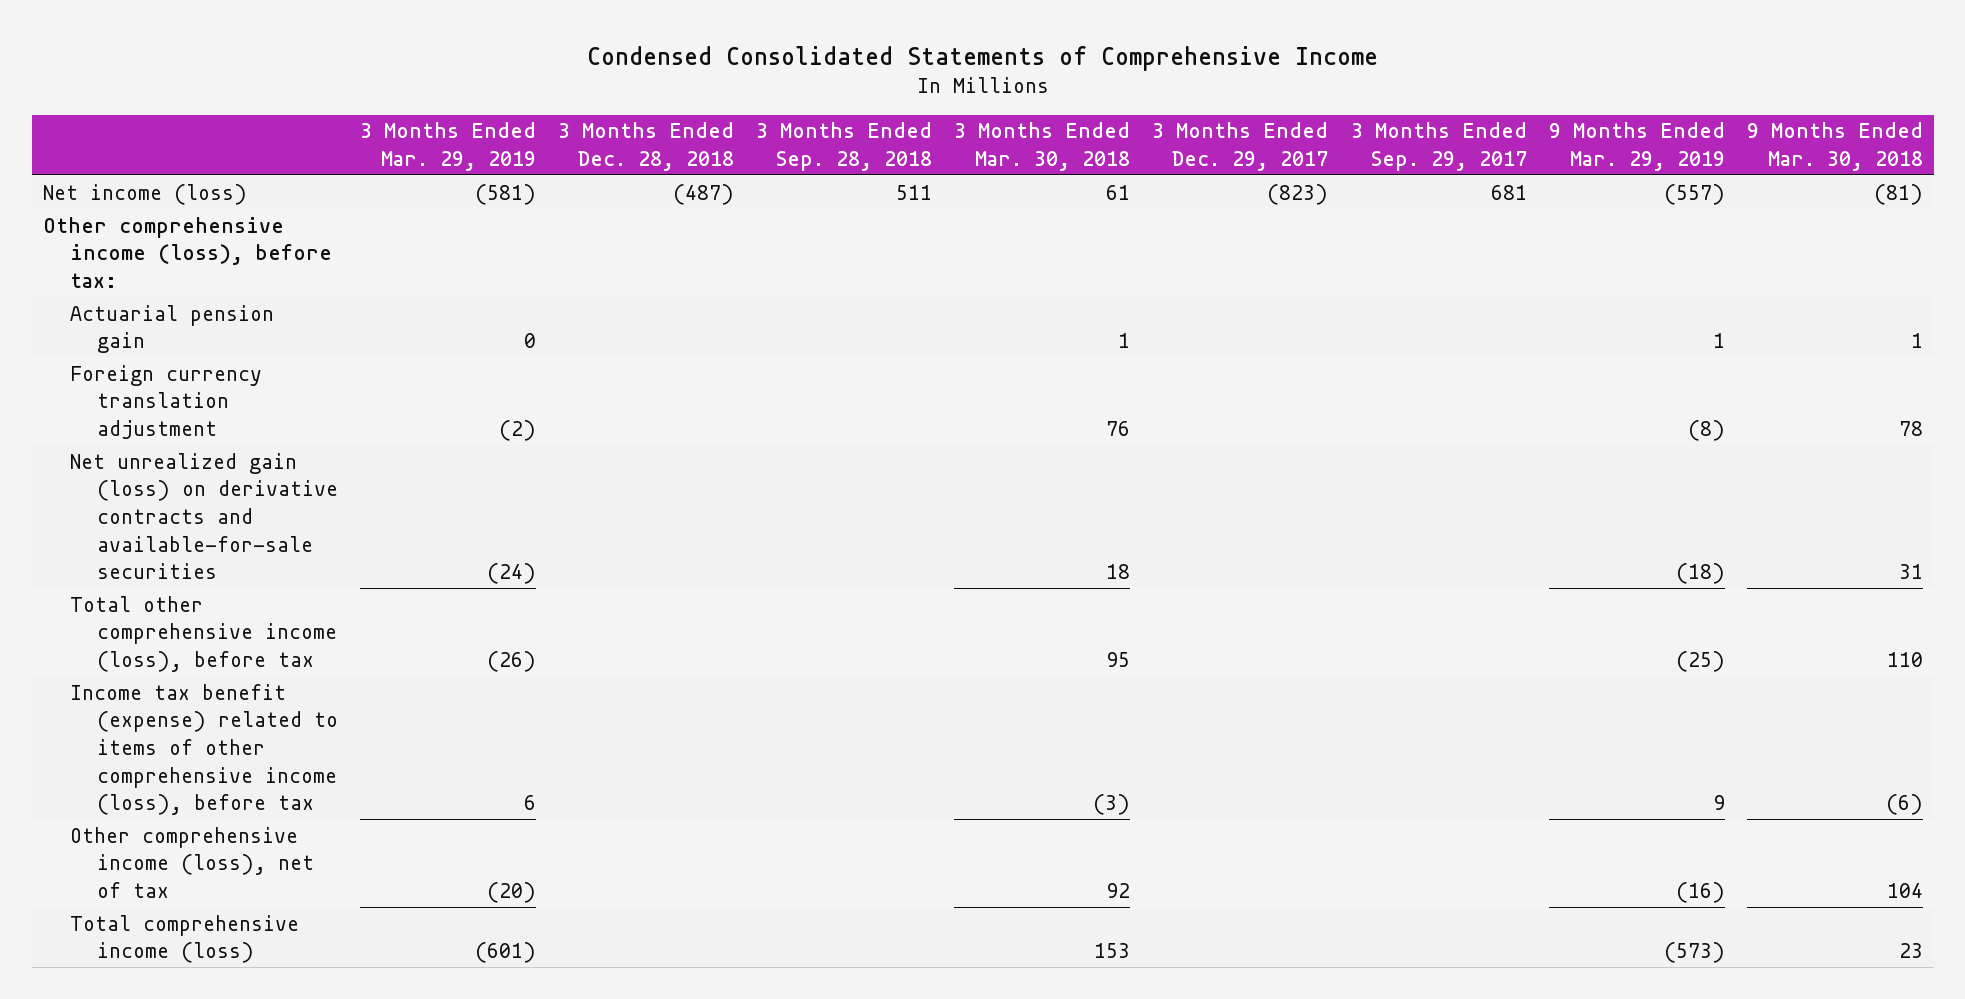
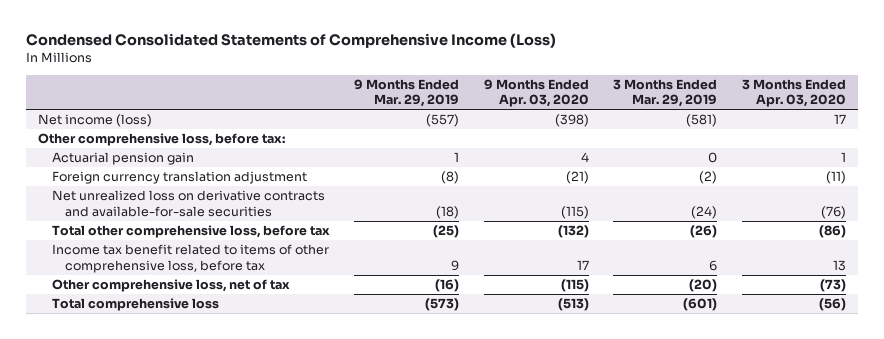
- Condensed Consolidated Statements of Comprehensive Income
+ Condensed Consolidated Statements of Comprehensive Income (Loss)
- | 3 Months Ended Mar. 29, 2019 | 3 Months Ended Dec. 28, 2018 | 3 Months Ended Sep. 28, 2018 | 3 Months Ended Mar. 30, 2018 | 3 Months Ended Dec. 29, 2017 | 3 Months Ended Sep. 29, 2017 | 9 Months Ended Mar. 29, 2019 | 9 Months Ended Mar. 30, 2018
+ | 9 Months Ended Mar. 29, 2019 | 9 Months Ended Apr. 03, 2020 | 3 Months Ended Mar. 29, 2019 | 3 Months Ended Apr. 03, 2020
- Other comprehensive income (loss), before tax:
+ Other comprehensive loss, before tax:
- Net unrealized gain (loss) on derivative contracts and available-for-sale securities | (24) | | | 18 | | | (18) | 31
- Total other comprehensive income (loss), before tax | (26) | | | 95 | | | (25) | 110
- Income tax benefit (expense) related to items of other comprehensive income (loss), before tax | 6 | | | (3) | | | 9 | (6)
- Other comprehensive income (loss), net of tax | (20) | | | 92 | | | (16) | 104
- Total comprehensive income (loss) | (601) | | | 153 | | | (573) | 23
+ Net unrealized loss on derivative contracts and available-for-sale securities | (18) | (115) | (24) | (76)
+ Total other comprehensive loss, before tax | (25) | (132) | (26) | (86)
+ Income tax benefit related to items of other comprehensive loss, before tax | 9 | 17 | 6 | 13
+ Other comprehensive loss, net of tax | (16) | (115) | (20) | (73)
+ Total comprehensive loss | (573) | (513) | (601) | (56)

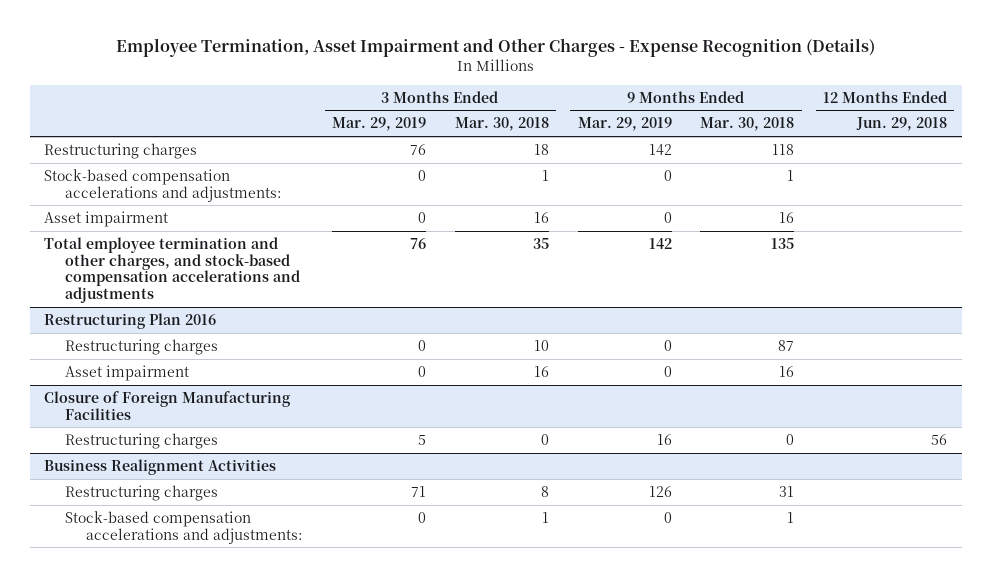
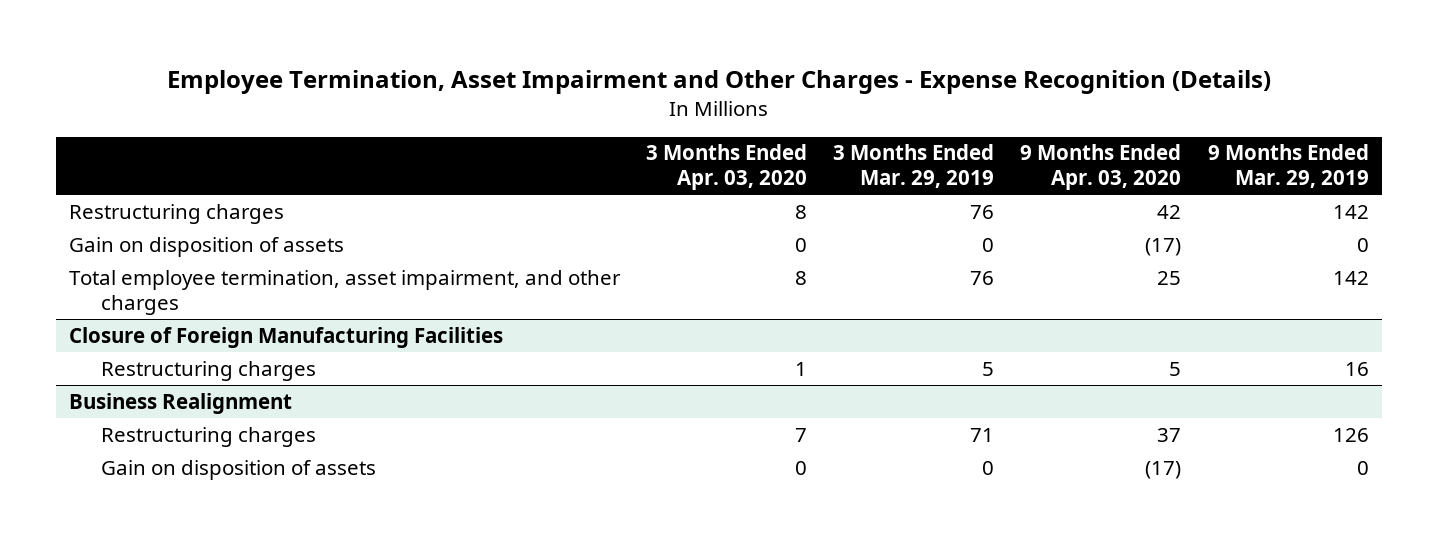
- | 3 Months Ended Mar. 29, 2019 | 3 Months Ended Mar. 30, 2018 | 9 Months Ended Mar. 29, 2019 | 9 Months Ended Mar. 30, 2018 | 12 Months Ended Jun. 29, 2018
+ | 3 Months Ended Apr. 03, 2020 | 3 Months Ended Mar. 29, 2019 | 9 Months Ended Apr. 03, 2020 | 9 Months Ended Mar. 29, 2019
- Stock-based compensation accelerations and adjustments: | 0 | 1 | 0 | 1 |
- Asset impairment | 0 | 16 | 0 | 16 |
- Total employee termination and other charges, and stock-based compensation accelerations and adjustments | 76 | 35 | 142 | 135 |
- Restructuring Plan 2016
- Restructuring charges | 0 | 10 | 0 | 87 |
- Asset impairment | 0 | 16 | 0 | 16 |
+ Gain on disposition of assets | 0 | 0 | (17) | 0
+ Total employee termination, asset impairment, and other charges | 8 | 76 | 25 | 142
- Business Realignment Activities
+ Business Realignment
- Stock-based compensation accelerations and adjustments: | 0 | 1 | 0 | 1 |
+ Gain on disposition of assets | 0 | 0 | (17) | 0

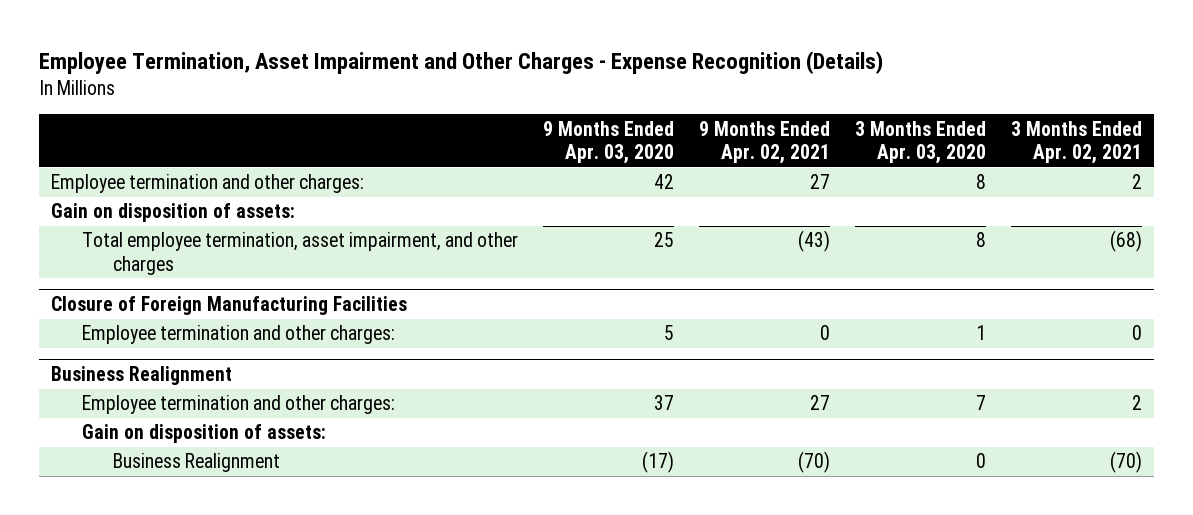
- | 3 Months Ended Apr. 03, 2020 | 3 Months Ended Mar. 29, 2019 | 9 Months Ended Apr. 03, 2020 | 9 Months Ended Mar. 29, 2019
+ | 9 Months Ended Apr. 03, 2020 | 9 Months Ended Apr. 02, 2021 | 3 Months Ended Apr. 03, 2020 | 3 Months Ended Apr. 02, 2021
- Restructuring charges | 8 | 76 | 42 | 142
- Gain on disposition of assets | 0 | 0 | (17) | 0
+ Employee termination and other charges: | 42 | 27 | 8 | 2
+ Gain on disposition of assets:
@ Closure of Foreign Manufacturing Facilities
- Restructuring charges | 1 | 5 | 5 | 16
+ Employee termination and other charges: | 5 | 0 | 1 | 0
@ Business Realignment
- Restructuring charges | 7 | 71 | 37 | 126
- Gain on disposition of assets | 0 | 0 | (17) | 0
+ Employee termination and other charges: | 37 | 27 | 7 | 2
+ Gain on disposition of assets:
+ Business Realignment | (17) | (70) | 0 | (70)

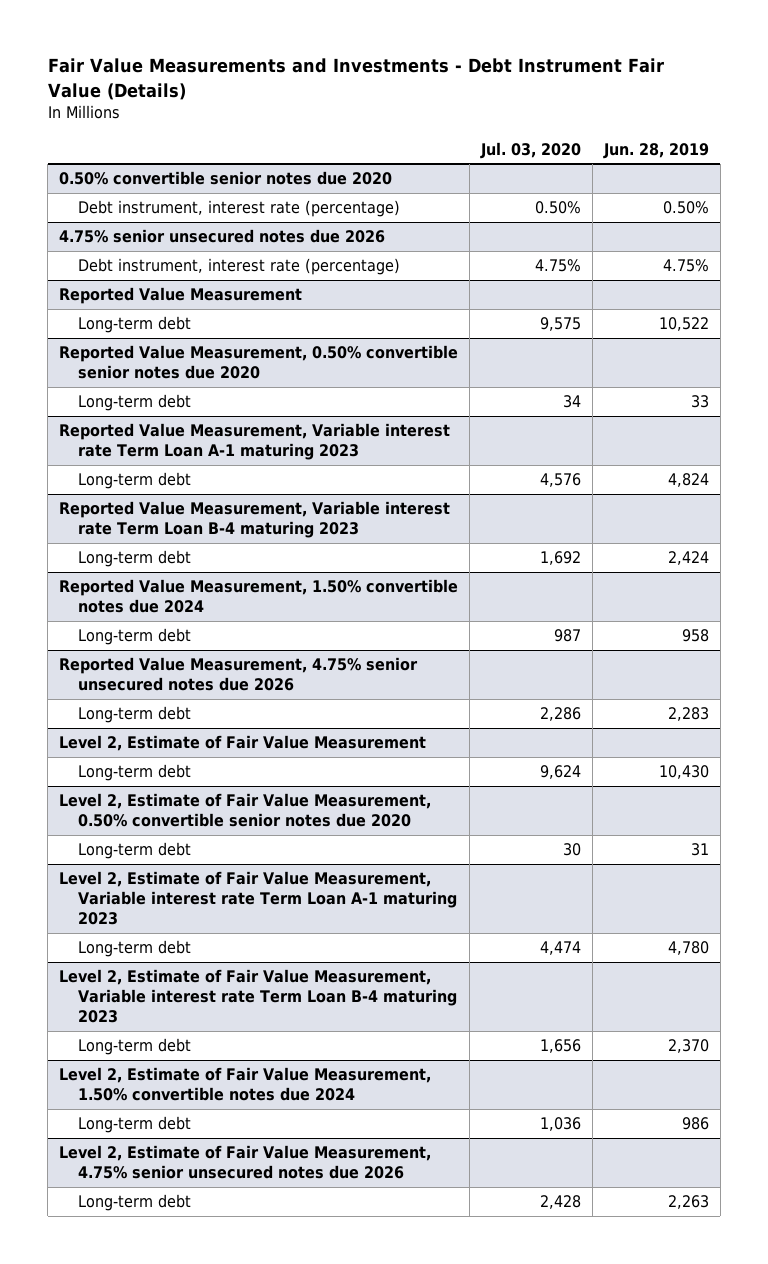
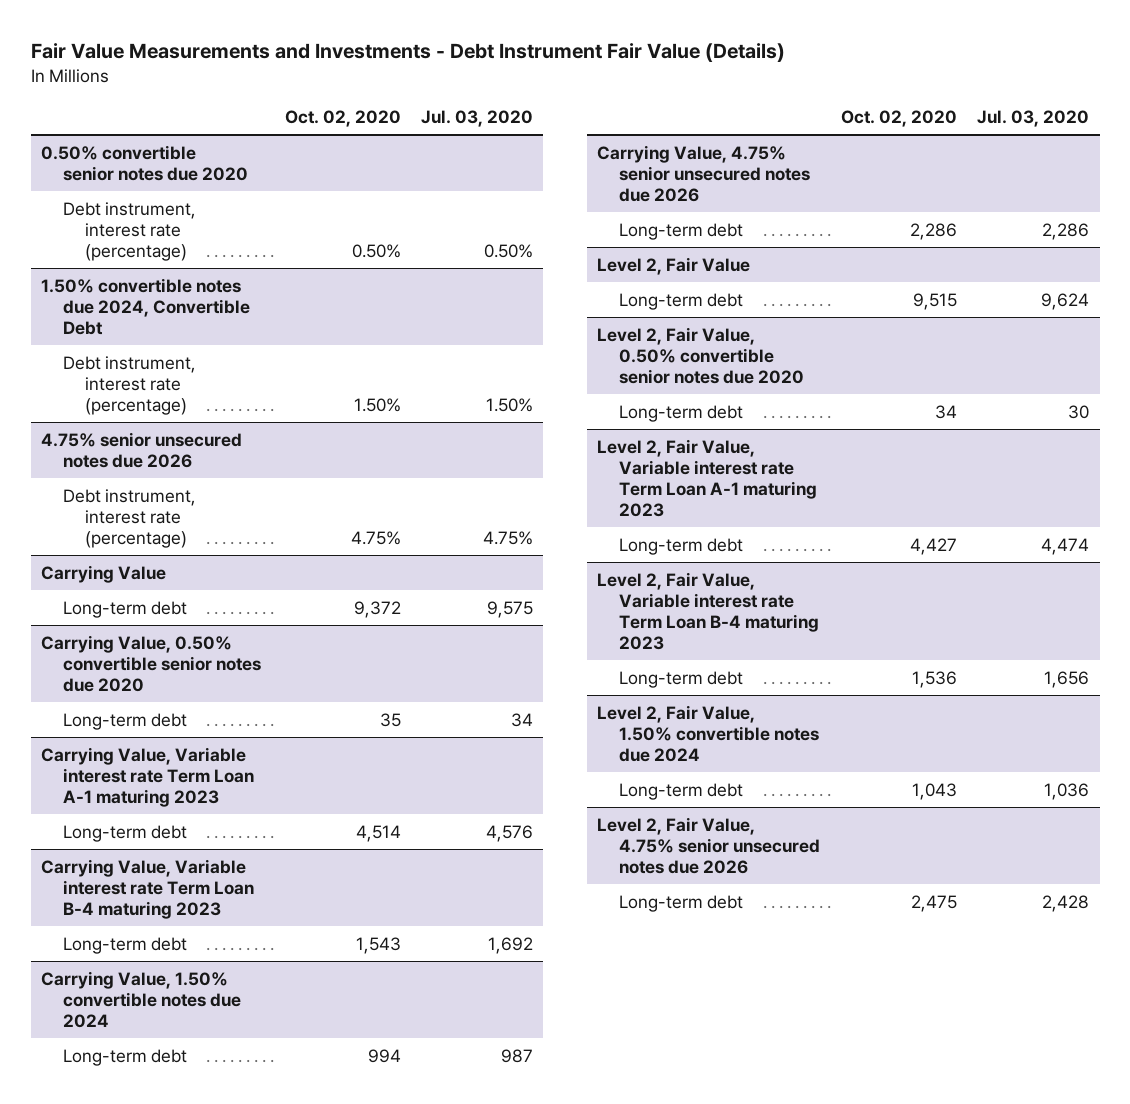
- | Jul. 03, 2020 | Jun. 28, 2019
+ | Oct. 02, 2020 | Jul. 03, 2020
+ 1.50% convertible notes due 2024, Convertible Debt
+ Debt instrument, interest rate (percentage) | 1.50% | 1.50%
- Reported Value Measurement
+ Carrying Value
- Reported Value Measurement, 0.50% convertible senior notes due 2020
+ Carrying Value, 0.50% convertible senior notes due 2020
- Reported Value Measurement, Variable interest rate Term Loan A-1 maturing 2023
+ Carrying Value, Variable interest rate Term Loan A-1 maturing 2023
- Reported Value Measurement, Variable interest rate Term Loan B-4 maturing 2023
+ Carrying Value, Variable interest rate Term Loan B-4 maturing 2023
- Reported Value Measurement, 1.50% convertible notes due 2024
+ Carrying Value, 1.50% convertible notes due 2024
- Reported Value Measurement, 4.75% senior unsecured notes due 2026
+ Carrying Value, 4.75% senior unsecured notes due 2026
- Level 2, Estimate of Fair Value Measurement
+ Level 2, Fair Value
- Level 2, Estimate of Fair Value Measurement, 0.50% convertible senior notes due 2020
+ Level 2, Fair Value, 0.50% convertible senior notes due 2020
- Level 2, Estimate of Fair Value Measurement, Variable interest rate Term Loan A-1 maturing 2023
+ Level 2, Fair Value, Variable interest rate Term Loan A-1 maturing 2023
- Level 2, Estimate of Fair Value Measurement, Variable interest rate Term Loan B-4 maturing 2023
+ Level 2, Fair Value, Variable interest rate Term Loan B-4 maturing 2023
- Level 2, Estimate of Fair Value Measurement, 1.50% convertible notes due 2024
+ Level 2, Fair Value, 1.50% convertible notes due 2024
- Level 2, Estimate of Fair Value Measurement, 4.75% senior unsecured notes due 2026
+ Level 2, Fair Value, 4.75% senior unsecured notes due 2026

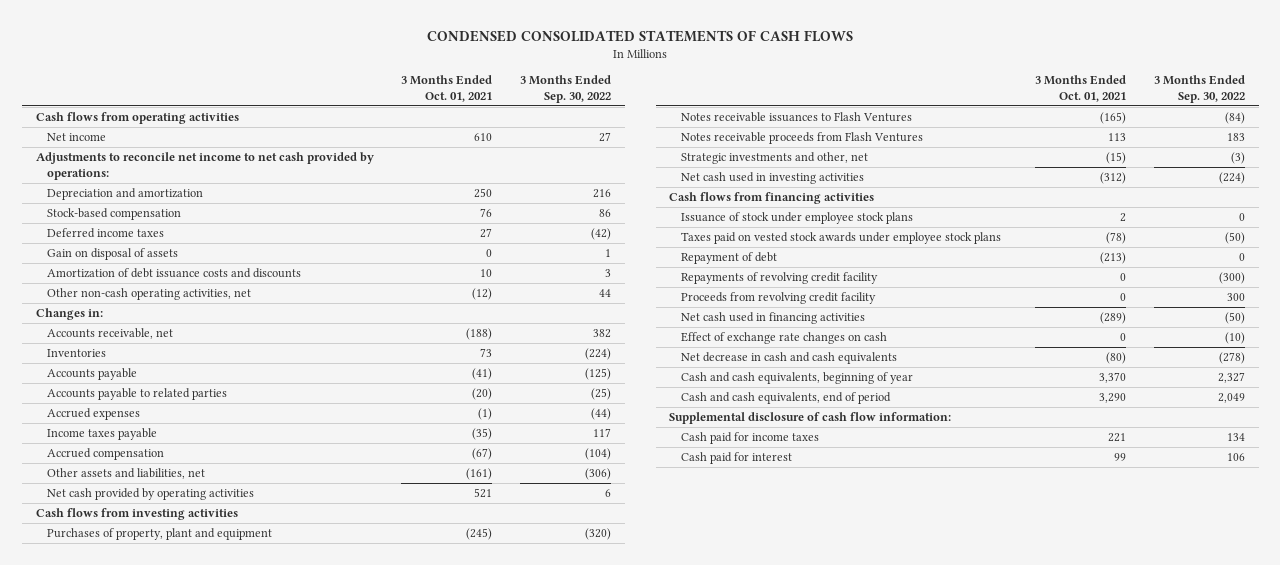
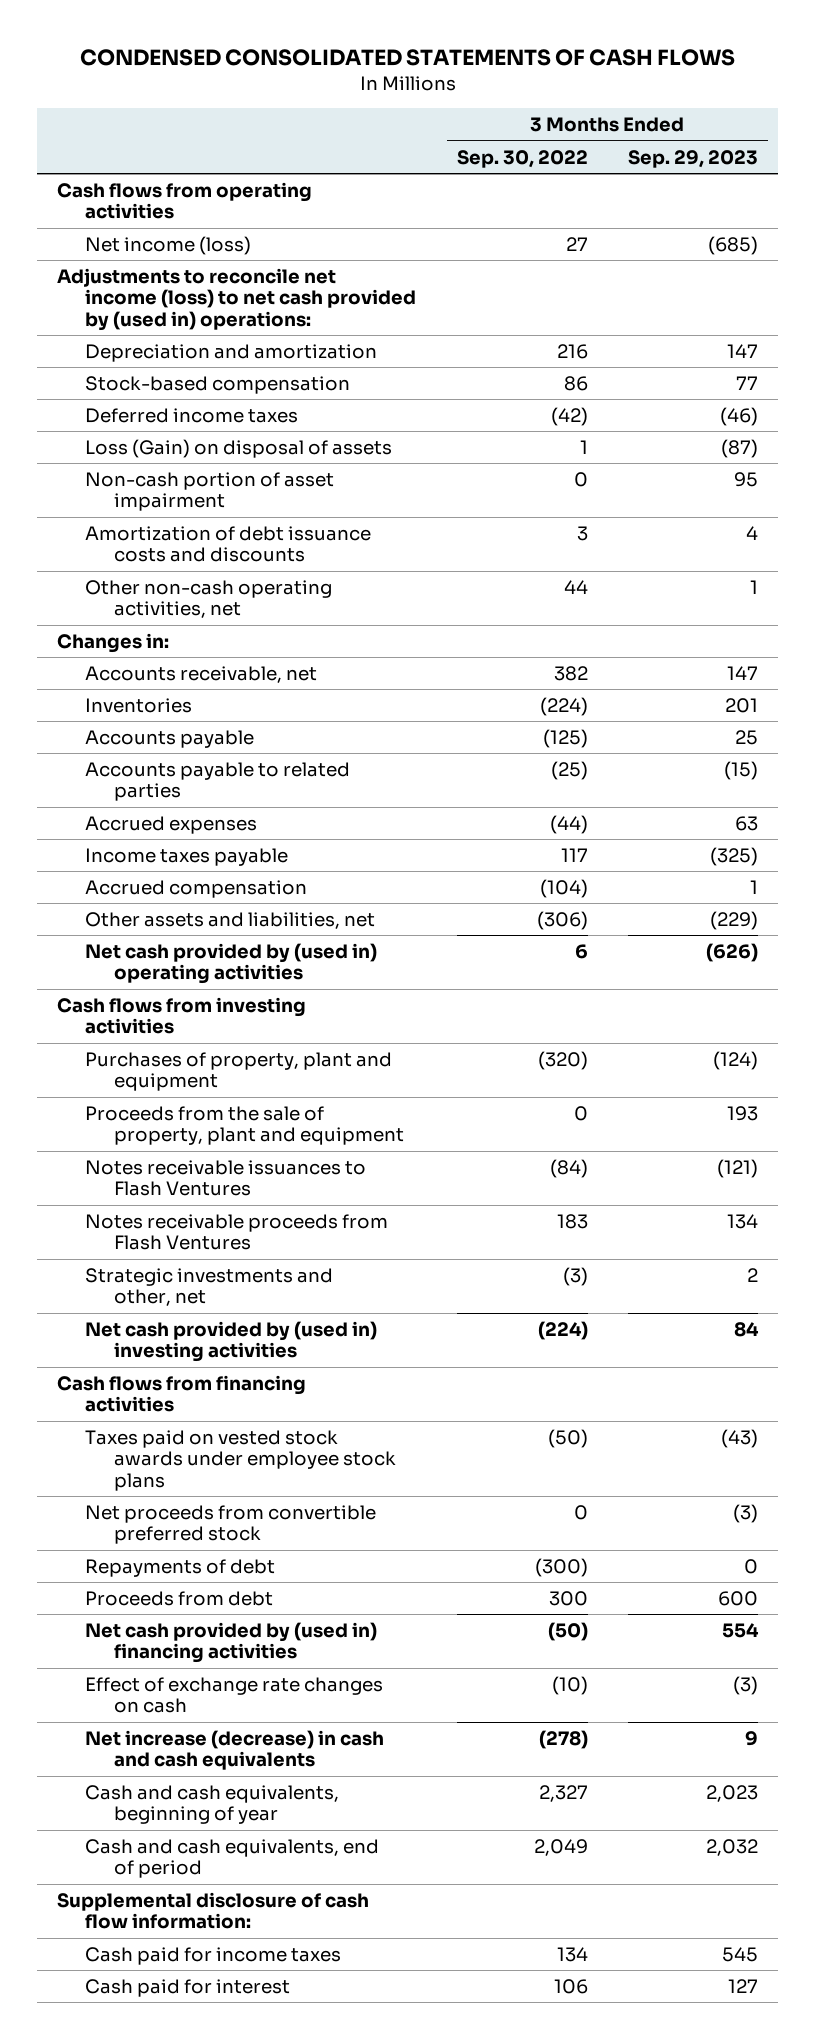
- | 3 Months Ended Oct. 01, 2021 | 3 Months Ended Sep. 30, 2022
+ | 3 Months Ended Sep. 30, 2022 | 3 Months Ended Sep. 29, 2023
- Net income | 610 | 27
- Adjustments to reconcile net income to net cash provided by operations:
+ Net income (loss) | 27 | (685)
+ Adjustments to reconcile net income (loss) to net cash provided by (used in) operations:
- Gain on disposal of assets | 0 | 1
+ Loss (Gain) on disposal of assets | 1 | (87)
+ Non-cash portion of asset impairment | 0 | 95
- Net cash provided by operating activities | 521 | 6
+ Net cash provided by (used in) operating activities | 6 | (626)
+ Proceeds from the sale of property, plant and equipment | 0 | 193
- Net cash used in investing activities | (312) | (224)
+ Net cash provided by (used in) investing activities | (224) | 84
- Issuance of stock under employee stock plans | 2 | 0
- Repayment of debt | (213) | 0
- Repayments of revolving credit facility | 0 | (300)
- Proceeds from revolving credit facility | 0 | 300
- Net cash used in financing activities | (289) | (50)
+ Net proceeds from convertible preferred stock | 0 | (3)
+ Repayments of debt | (300) | 0
+ Proceeds from debt | 300 | 600
+ Net cash provided by (used in) financing activities | (50) | 554
- Net decrease in cash and cash equivalents | (80) | (278)
+ Net increase (decrease) in cash and cash equivalents | (278) | 9

